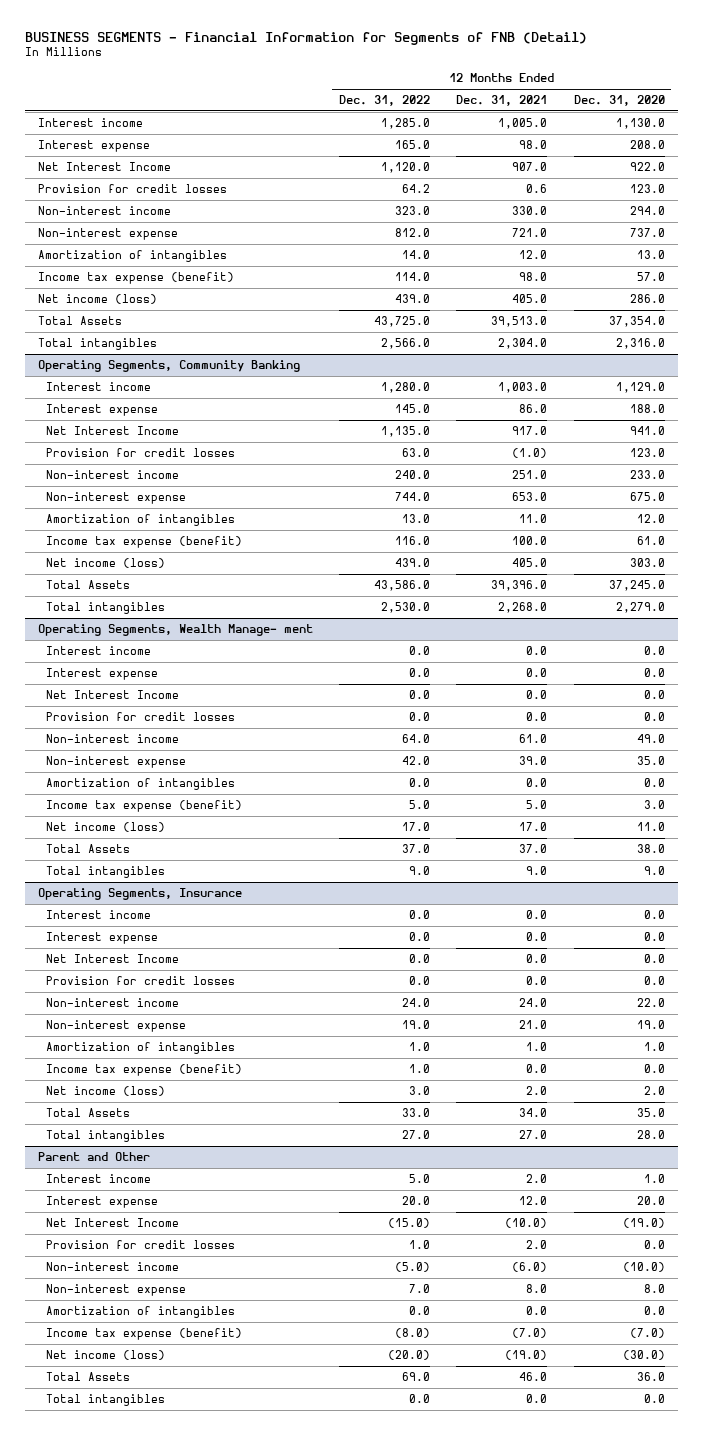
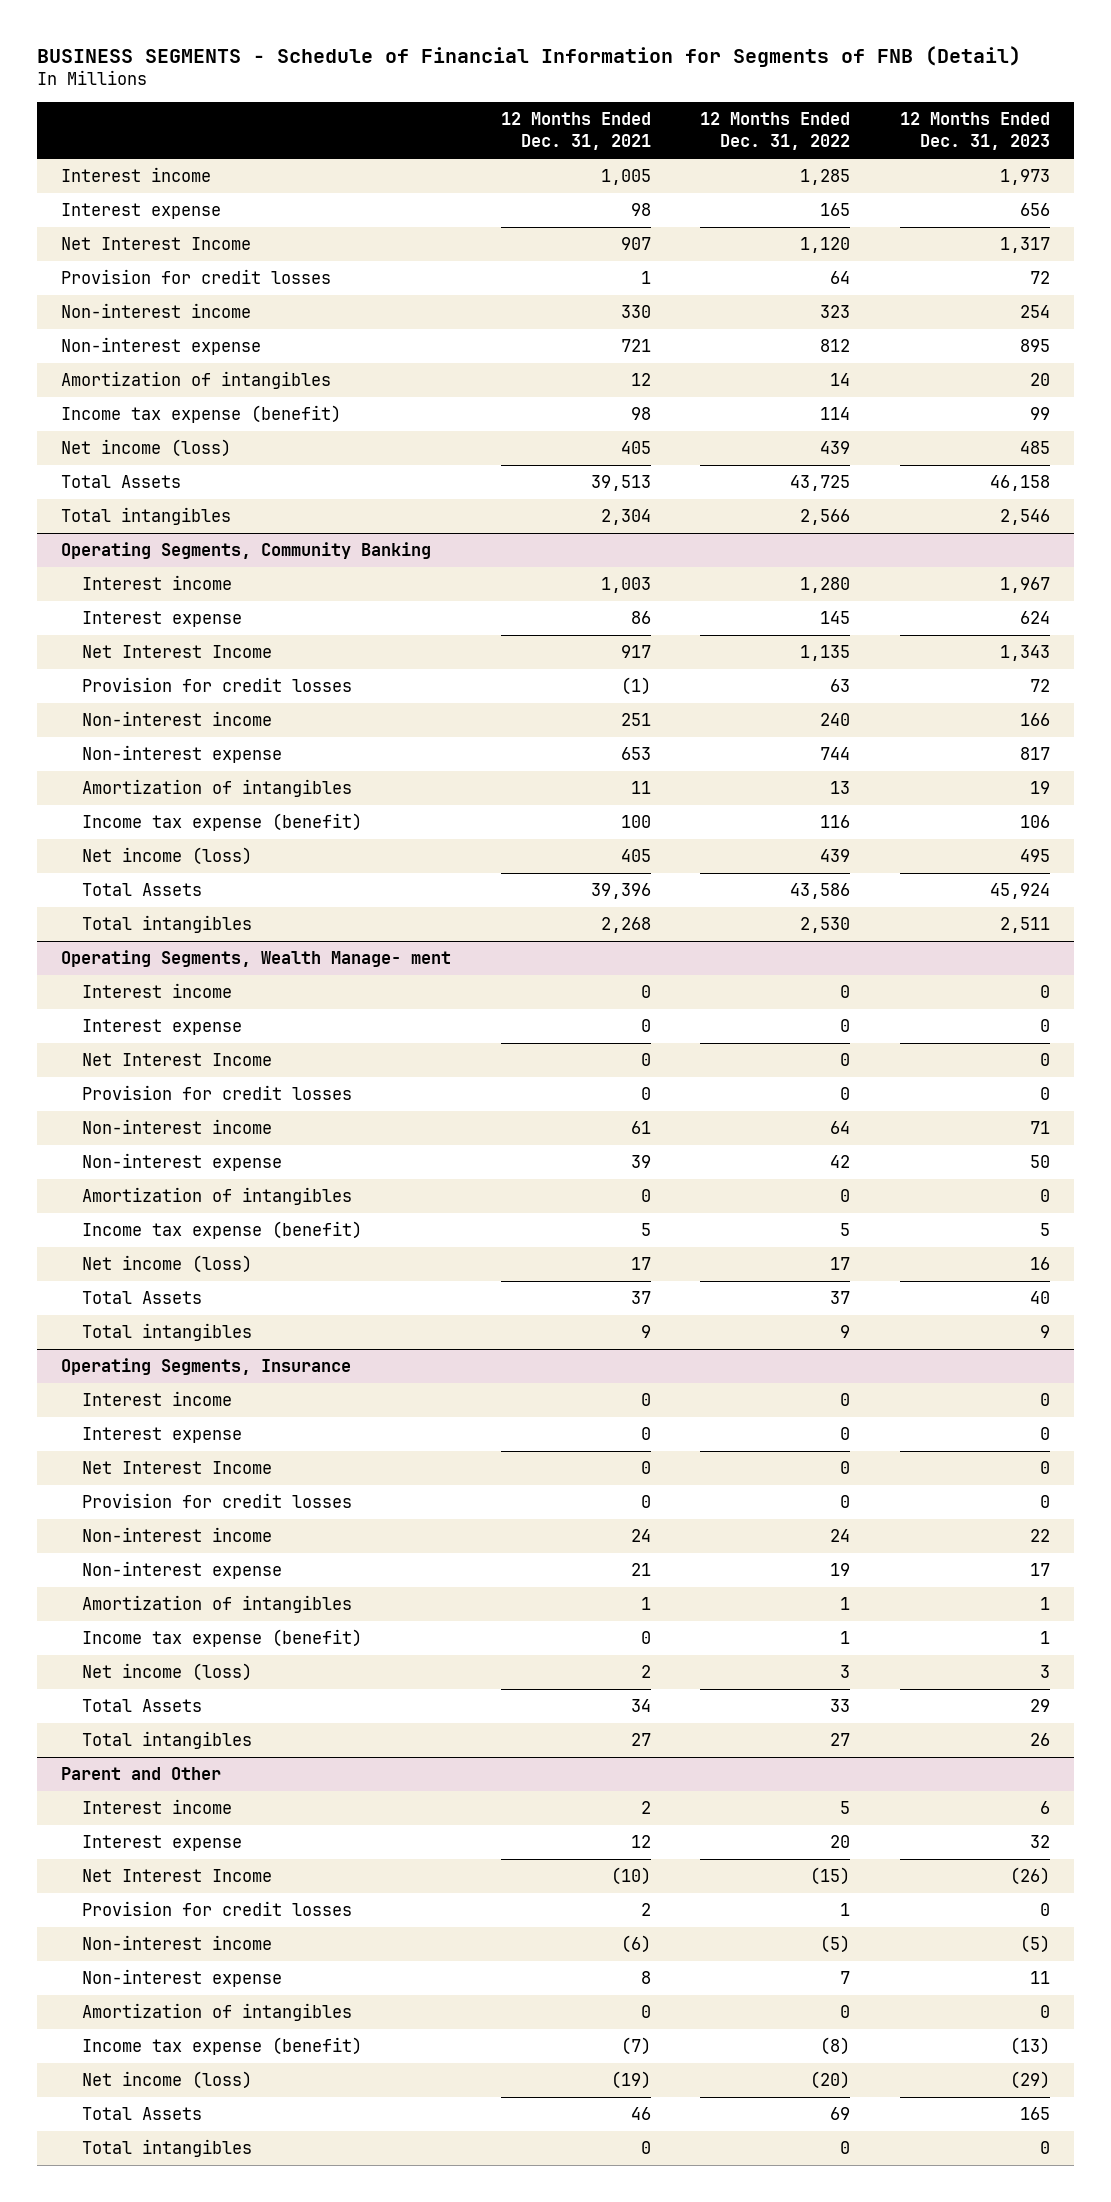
- BUSINESS SEGMENTS - Financial Information for Segments of FNB (Detail)
+ BUSINESS SEGMENTS - Schedule of Financial Information for Segments of FNB (Detail)
- | 12 Months Ended Dec. 31, 2022 | 12 Months Ended Dec. 31, 2021 | 12 Months Ended Dec. 31, 2020
+ | 12 Months Ended Dec. 31, 2021 | 12 Months Ended Dec. 31, 2022 | 12 Months Ended Dec. 31, 2023
- Interest income | 1,285.0 | 1,005.0 | 1,130.0
- Interest expense | 165.0 | 98.0 | 208.0
- Net Interest Income | 1,120.0 | 907.0 | 922.0
- Provision for credit losses | 64.2 | 0.6 | 123.0
- Non-interest income | 323.0 | 330.0 | 294.0
- Non-interest expense | 812.0 | 721.0 | 737.0
- Amortization of intangibles | 14.0 | 12.0 | 13.0
- Income tax expense (benefit) | 114.0 | 98.0 | 57.0
- Net income (loss) | 439.0 | 405.0 | 286.0
- Total Assets | 43,725.0 | 39,513.0 | 37,354.0
- Total intangibles | 2,566.0 | 2,304.0 | 2,316.0
+ Interest income | 1,005 | 1,285 | 1,973
+ Interest expense | 98 | 165 | 656
+ Net Interest Income | 907 | 1,120 | 1,317
+ Provision for credit losses | 1 | 64 | 72
+ Non-interest income | 330 | 323 | 254
+ Non-interest expense | 721 | 812 | 895
+ Amortization of intangibles | 12 | 14 | 20
+ Income tax expense (benefit) | 98 | 114 | 99
+ Net income (loss) | 405 | 439 | 485
+ Total Assets | 39,513 | 43,725 | 46,158
+ Total intangibles | 2,304 | 2,566 | 2,546
@ Operating Segments, Community Banking
- Interest income | 1,280.0 | 1,003.0 | 1,129.0
- Interest expense | 145.0 | 86.0 | 188.0
- Net Interest Income | 1,135.0 | 917.0 | 941.0
- Provision for credit losses | 63.0 | (1.0) | 123.0
- Non-interest income | 240.0 | 251.0 | 233.0
- Non-interest expense | 744.0 | 653.0 | 675.0
- Amortization of intangibles | 13.0 | 11.0 | 12.0
- Income tax expense (benefit) | 116.0 | 100.0 | 61.0
- Net income (loss) | 439.0 | 405.0 | 303.0
- Total Assets | 43,586.0 | 39,396.0 | 37,245.0
- Total intangibles | 2,530.0 | 2,268.0 | 2,279.0
+ Interest income | 1,003 | 1,280 | 1,967
+ Interest expense | 86 | 145 | 624
+ Net Interest Income | 917 | 1,135 | 1,343
+ Provision for credit losses | (1) | 63 | 72
+ Non-interest income | 251 | 240 | 166
+ Non-interest expense | 653 | 744 | 817
+ Amortization of intangibles | 11 | 13 | 19
+ Income tax expense (benefit) | 100 | 116 | 106
+ Net income (loss) | 405 | 439 | 495
+ Total Assets | 39,396 | 43,586 | 45,924
+ Total intangibles | 2,268 | 2,530 | 2,511
@ Operating Segments, Wealth Manage- ment
- Interest income | 0.0 | 0.0 | 0.0
- Interest expense | 0.0 | 0.0 | 0.0
- Net Interest Income | 0.0 | 0.0 | 0.0
- Provision for credit losses | 0.0 | 0.0 | 0.0
- Non-interest income | 64.0 | 61.0 | 49.0
- Non-interest expense | 42.0 | 39.0 | 35.0
- Amortization of intangibles | 0.0 | 0.0 | 0.0
- Income tax expense (benefit) | 5.0 | 5.0 | 3.0
- Net income (loss) | 17.0 | 17.0 | 11.0
- Total Assets | 37.0 | 37.0 | 38.0
- Total intangibles | 9.0 | 9.0 | 9.0
+ Interest income | 0 | 0 | 0
+ Interest expense | 0 | 0 | 0
+ Net Interest Income | 0 | 0 | 0
+ Provision for credit losses | 0 | 0 | 0
+ Non-interest income | 61 | 64 | 71
+ Non-interest expense | 39 | 42 | 50
+ Amortization of intangibles | 0 | 0 | 0
+ Income tax expense (benefit) | 5 | 5 | 5
+ Net income (loss) | 17 | 17 | 16
+ Total Assets | 37 | 37 | 40
+ Total intangibles | 9 | 9 | 9
@ Operating Segments, Insurance
- Interest income | 0.0 | 0.0 | 0.0
- Interest expense | 0.0 | 0.0 | 0.0
- Net Interest Income | 0.0 | 0.0 | 0.0
- Provision for credit losses | 0.0 | 0.0 | 0.0
- Non-interest income | 24.0 | 24.0 | 22.0
- Non-interest expense | 19.0 | 21.0 | 19.0
- Amortization of intangibles | 1.0 | 1.0 | 1.0
- Income tax expense (benefit) | 1.0 | 0.0 | 0.0
- Net income (loss) | 3.0 | 2.0 | 2.0
- Total Assets | 33.0 | 34.0 | 35.0
- Total intangibles | 27.0 | 27.0 | 28.0
+ Interest income | 0 | 0 | 0
+ Interest expense | 0 | 0 | 0
+ Net Interest Income | 0 | 0 | 0
+ Provision for credit losses | 0 | 0 | 0
+ Non-interest income | 24 | 24 | 22
+ Non-interest expense | 21 | 19 | 17
+ Amortization of intangibles | 1 | 1 | 1
+ Income tax expense (benefit) | 0 | 1 | 1
+ Net income (loss) | 2 | 3 | 3
+ Total Assets | 34 | 33 | 29
+ Total intangibles | 27 | 27 | 26
@ Parent and Other
- Interest income | 5.0 | 2.0 | 1.0
- Interest expense | 20.0 | 12.0 | 20.0
- Net Interest Income | (15.0) | (10.0) | (19.0)
- Provision for credit losses | 1.0 | 2.0 | 0.0
- Non-interest income | (5.0) | (6.0) | (10.0)
- Non-interest expense | 7.0 | 8.0 | 8.0
- Amortization of intangibles | 0.0 | 0.0 | 0.0
- Income tax expense (benefit) | (8.0) | (7.0) | (7.0)
- Net income (loss) | (20.0) | (19.0) | (30.0)
- Total Assets | 69.0 | 46.0 | 36.0
- Total intangibles | 0.0 | 0.0 | 0.0
+ Interest income | 2 | 5 | 6
+ Interest expense | 12 | 20 | 32
+ Net Interest Income | (10) | (15) | (26)
+ Provision for credit losses | 2 | 1 | 0
+ Non-interest income | (6) | (5) | (5)
+ Non-interest expense | 8 | 7 | 11
+ Amortization of intangibles | 0 | 0 | 0
+ Income tax expense (benefit) | (7) | (8) | (13)
+ Net income (loss) | (19) | (20) | (29)
+ Total Assets | 46 | 69 | 165
+ Total intangibles | 0 | 0 | 0

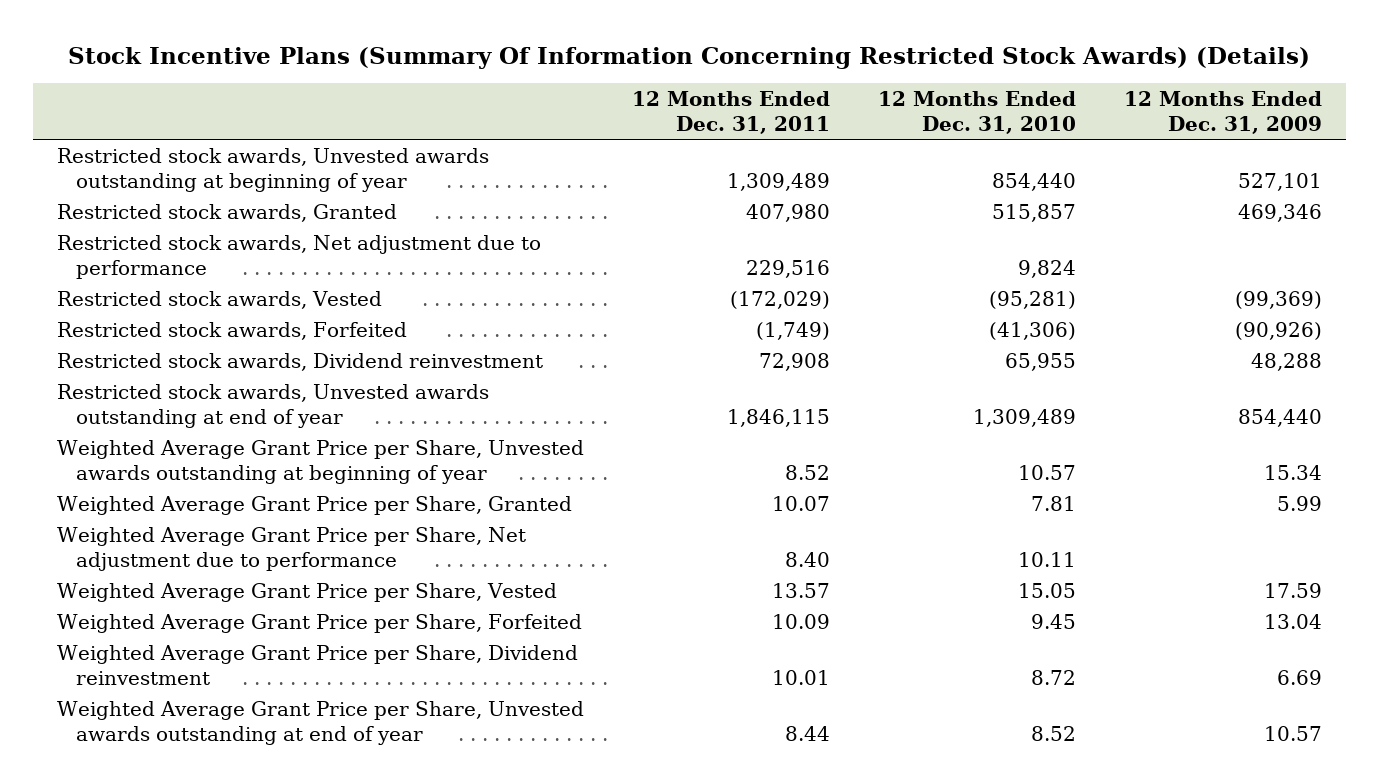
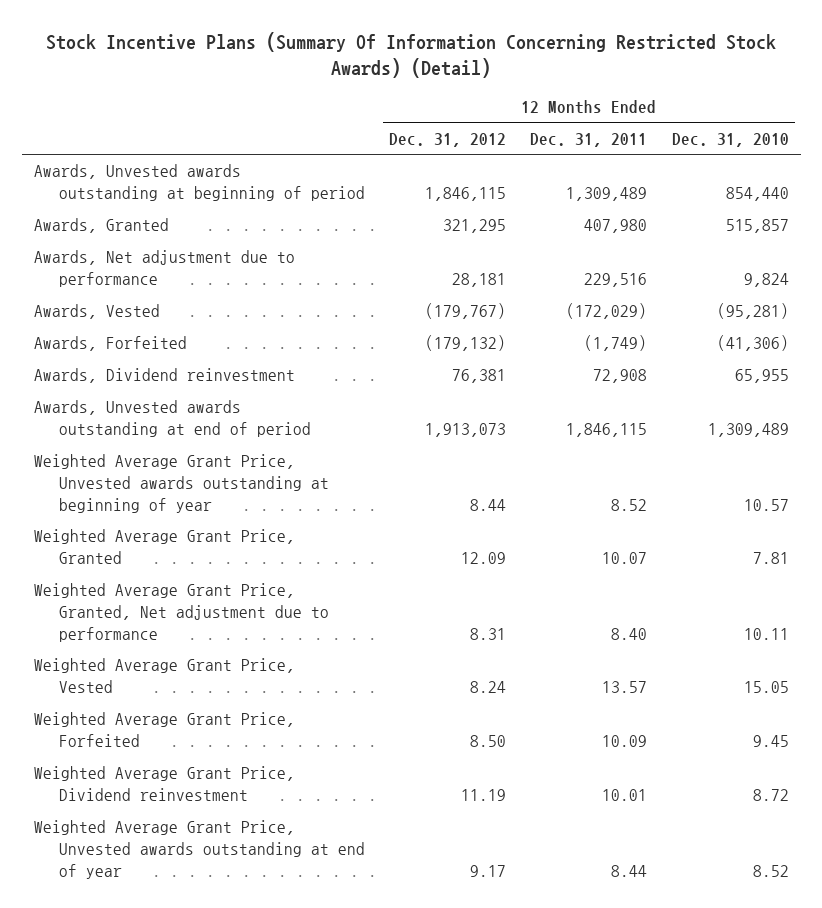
- Stock Incentive Plans (Summary Of Information Concerning Restricted Stock Awards) (Details)
+ Stock Incentive Plans (Summary Of Information Concerning Restricted Stock Awards) (Detail)
- | 12 Months Ended Dec. 31, 2011 | 12 Months Ended Dec. 31, 2010 | 12 Months Ended Dec. 31, 2009
+ | 12 Months Ended Dec. 31, 2012 | 12 Months Ended Dec. 31, 2011 | 12 Months Ended Dec. 31, 2010
- Restricted stock awards, Unvested awards outstanding at beginning of year | 1,309,489 | 854,440 | 527,101
- Restricted stock awards, Granted | 407,980 | 515,857 | 469,346
- Restricted stock awards, Net adjustment due to performance | 229,516 | 9,824 |
- Restricted stock awards, Vested | (172,029) | (95,281) | (99,369)
- Restricted stock awards, Forfeited | (1,749) | (41,306) | (90,926)
- Restricted stock awards, Dividend reinvestment | 72,908 | 65,955 | 48,288
- Restricted stock awards, Unvested awards outstanding at end of year | 1,846,115 | 1,309,489 | 854,440
- Weighted Average Grant Price per Share, Unvested awards outstanding at beginning of year | 8.52 | 10.57 | 15.34
- Weighted Average Grant Price per Share, Granted | 10.07 | 7.81 | 5.99
- Weighted Average Grant Price per Share, Net adjustment due to performance | 8.40 | 10.11 |
- Weighted Average Grant Price per Share, Vested | 13.57 | 15.05 | 17.59
- Weighted Average Grant Price per Share, Forfeited | 10.09 | 9.45 | 13.04
- Weighted Average Grant Price per Share, Dividend reinvestment | 10.01 | 8.72 | 6.69
- Weighted Average Grant Price per Share, Unvested awards outstanding at end of year | 8.44 | 8.52 | 10.57
+ Awards, Unvested awards outstanding at beginning of period | 1,846,115 | 1,309,489 | 854,440
+ Awards, Granted | 321,295 | 407,980 | 515,857
+ Awards, Net adjustment due to performance | 28,181 | 229,516 | 9,824
+ Awards, Vested | (179,767) | (172,029) | (95,281)
+ Awards, Forfeited | (179,132) | (1,749) | (41,306)
+ Awards, Dividend reinvestment | 76,381 | 72,908 | 65,955
+ Awards, Unvested awards outstanding at end of period | 1,913,073 | 1,846,115 | 1,309,489
+ Weighted Average Grant Price, Unvested awards outstanding at beginning of year | 8.44 | 8.52 | 10.57
+ Weighted Average Grant Price, Granted | 12.09 | 10.07 | 7.81
+ Weighted Average Grant Price, Granted, Net adjustment due to performance | 8.31 | 8.40 | 10.11
+ Weighted Average Grant Price, Vested | 8.24 | 13.57 | 15.05
+ Weighted Average Grant Price, Forfeited | 8.50 | 10.09 | 9.45
+ Weighted Average Grant Price, Dividend reinvestment | 11.19 | 10.01 | 8.72
+ Weighted Average Grant Price, Unvested awards outstanding at end of year | 9.17 | 8.44 | 8.52

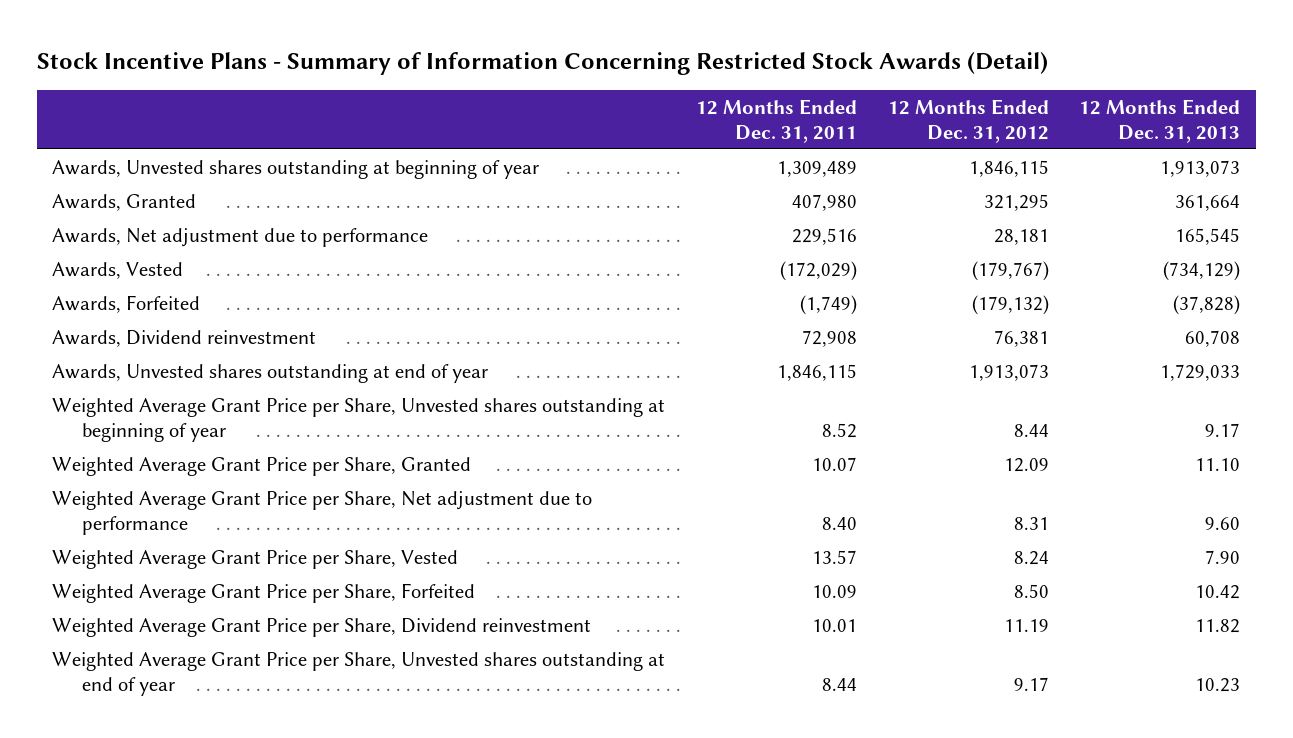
- Stock Incentive Plans (Summary Of Information Concerning Restricted Stock Awards) (Detail)
+ Stock Incentive Plans - Summary of Information Concerning Restricted Stock Awards (Detail)
- | 12 Months Ended Dec. 31, 2012 | 12 Months Ended Dec. 31, 2011 | 12 Months Ended Dec. 31, 2010
+ | 12 Months Ended Dec. 31, 2011 | 12 Months Ended Dec. 31, 2012 | 12 Months Ended Dec. 31, 2013
- Awards, Unvested awards outstanding at beginning of period | 1,846,115 | 1,309,489 | 854,440
+ Awards, Unvested shares outstanding at beginning of year | 1,309,489 | 1,846,115 | 1,913,073
- Awards, Unvested awards outstanding at end of period | 1,913,073 | 1,846,115 | 1,309,489
- Weighted Average Grant Price, Unvested awards outstanding at beginning of year | 8.44 | 8.52 | 10.57
- Weighted Average Grant Price, Granted | 12.09 | 10.07 | 7.81
- Weighted Average Grant Price, Granted, Net adjustment due to performance | 8.31 | 8.40 | 10.11
- Weighted Average Grant Price, Vested | 8.24 | 13.57 | 15.05
- Weighted Average Grant Price, Forfeited | 8.50 | 10.09 | 9.45
- Weighted Average Grant Price, Dividend reinvestment | 11.19 | 10.01 | 8.72
- Weighted Average Grant Price, Unvested awards outstanding at end of year | 9.17 | 8.44 | 8.52
+ Awards, Unvested shares outstanding at end of year | 1,846,115 | 1,913,073 | 1,729,033
+ Weighted Average Grant Price per Share, Unvested shares outstanding at beginning of year | 8.52 | 8.44 | 9.17
+ Weighted Average Grant Price per Share, Granted | 10.07 | 12.09 | 11.10
+ Weighted Average Grant Price per Share, Net adjustment due to performance | 8.40 | 8.31 | 9.60
+ Weighted Average Grant Price per Share, Vested | 13.57 | 8.24 | 7.90
+ Weighted Average Grant Price per Share, Forfeited | 10.09 | 8.50 | 10.42
+ Weighted Average Grant Price per Share, Dividend reinvestment | 10.01 | 11.19 | 11.82
+ Weighted Average Grant Price per Share, Unvested shares outstanding at end of year | 8.44 | 9.17 | 10.23

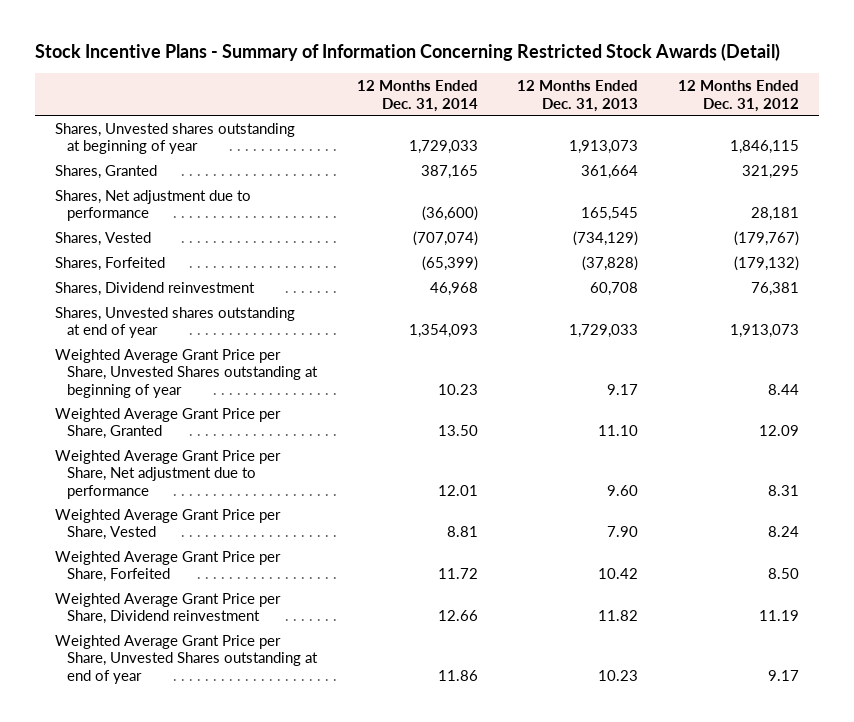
- | 12 Months Ended Dec. 31, 2011 | 12 Months Ended Dec. 31, 2012 | 12 Months Ended Dec. 31, 2013
+ | 12 Months Ended Dec. 31, 2014 | 12 Months Ended Dec. 31, 2013 | 12 Months Ended Dec. 31, 2012
- Awards, Unvested shares outstanding at beginning of year | 1,309,489 | 1,846,115 | 1,913,073
- Awards, Granted | 407,980 | 321,295 | 361,664
- Awards, Net adjustment due to performance | 229,516 | 28,181 | 165,545
- Awards, Vested | (172,029) | (179,767) | (734,129)
- Awards, Forfeited | (1,749) | (179,132) | (37,828)
- Awards, Dividend reinvestment | 72,908 | 76,381 | 60,708
- Awards, Unvested shares outstanding at end of year | 1,846,115 | 1,913,073 | 1,729,033
- Weighted Average Grant Price per Share, Unvested shares outstanding at beginning of year | 8.52 | 8.44 | 9.17
+ Shares, Unvested shares outstanding at beginning of year | 1,729,033 | 1,913,073 | 1,846,115
+ Shares, Granted | 387,165 | 361,664 | 321,295
+ Shares, Net adjustment due to performance | (36,600) | 165,545 | 28,181
+ Shares, Vested | (707,074) | (734,129) | (179,767)
+ Shares, Forfeited | (65,399) | (37,828) | (179,132)
+ Shares, Dividend reinvestment | 46,968 | 60,708 | 76,381
+ Shares, Unvested shares outstanding at end of year | 1,354,093 | 1,729,033 | 1,913,073
+ Weighted Average Grant Price per Share, Unvested Shares outstanding at beginning of year | 10.23 | 9.17 | 8.44
- Weighted Average Grant Price per Share, Unvested shares outstanding at end of year | 8.44 | 9.17 | 10.23
+ Weighted Average Grant Price per Share, Unvested Shares outstanding at end of year | 11.86 | 10.23 | 9.17

